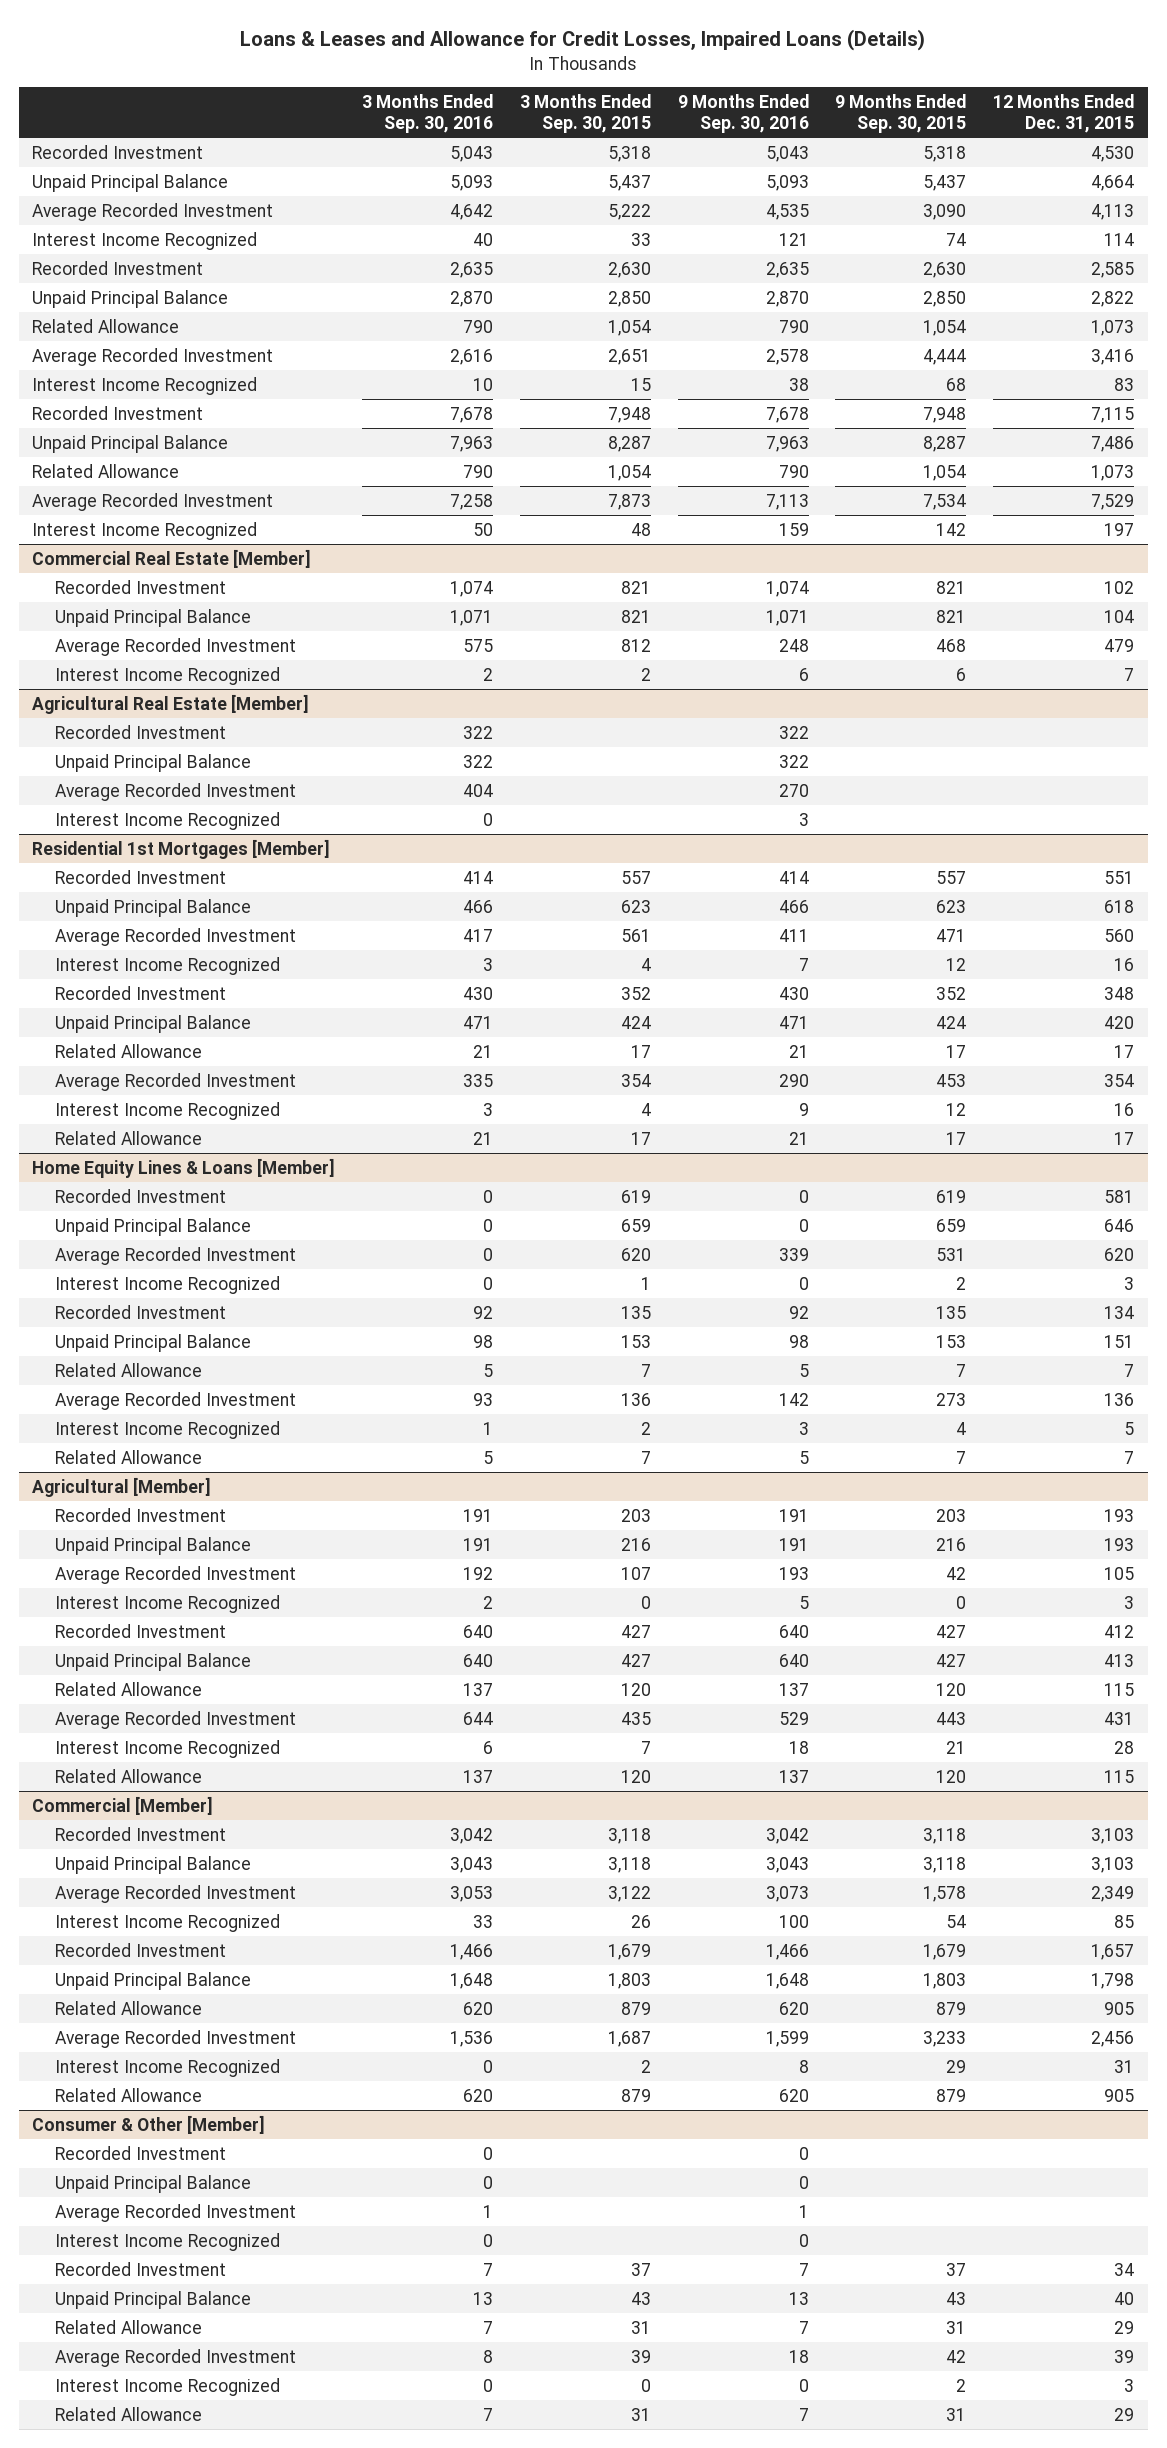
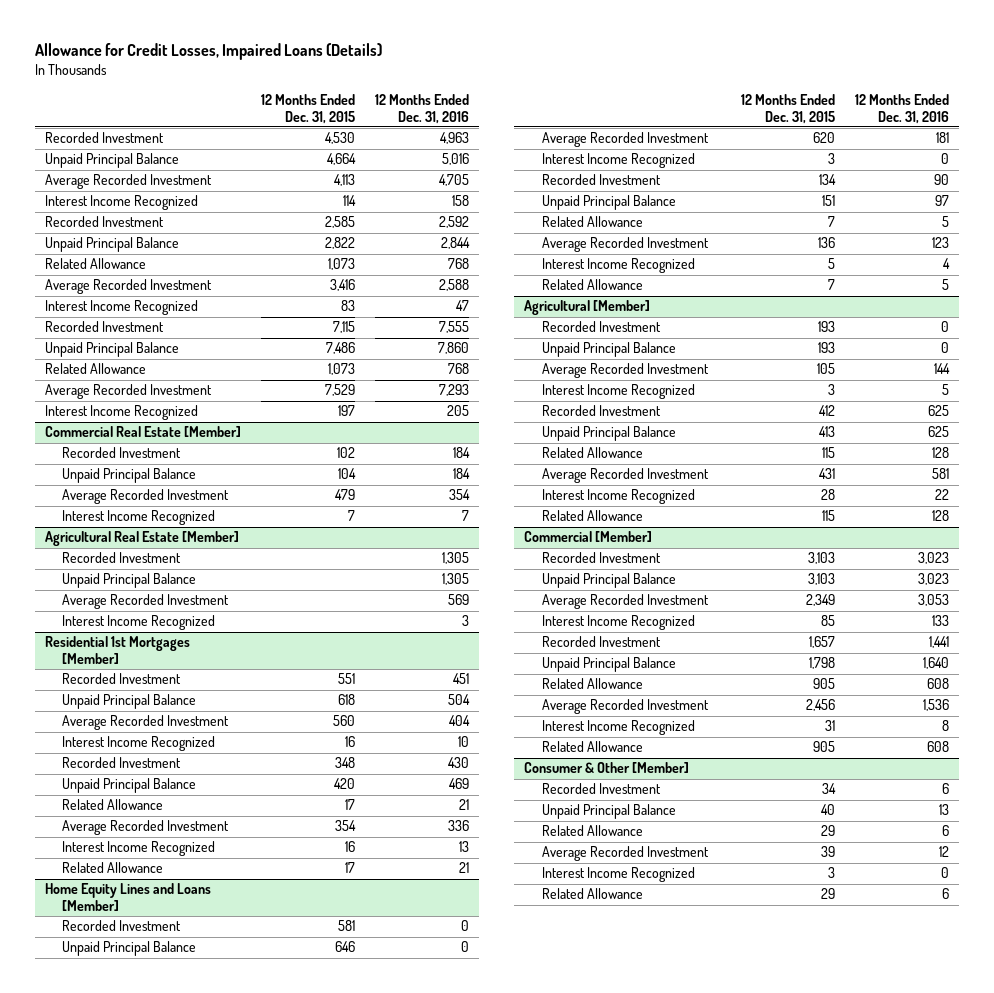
- Loans & Leases and Allowance for Credit Losses, Impaired Loans (Details)
+ Allowance for Credit Losses, Impaired Loans (Details)
- | 3 Months Ended Sep. 30, 2016 | 3 Months Ended Sep. 30, 2015 | 9 Months Ended Sep. 30, 2016 | 9 Months Ended Sep. 30, 2015 | 12 Months Ended Dec. 31, 2015
+ | 12 Months Ended Dec. 31, 2015 | 12 Months Ended Dec. 31, 2016
- Home Equity Lines & Loans [Member]
+ Home Equity Lines and Loans [Member]
@ Consumer & Other [Member]
- Recorded Investment | 0 | | 0 | |
- Unpaid Principal Balance | 0 | | 0 | |
- Average Recorded Investment | 1 | | 1 | |
- Interest Income Recognized | 0 | | 0 | |

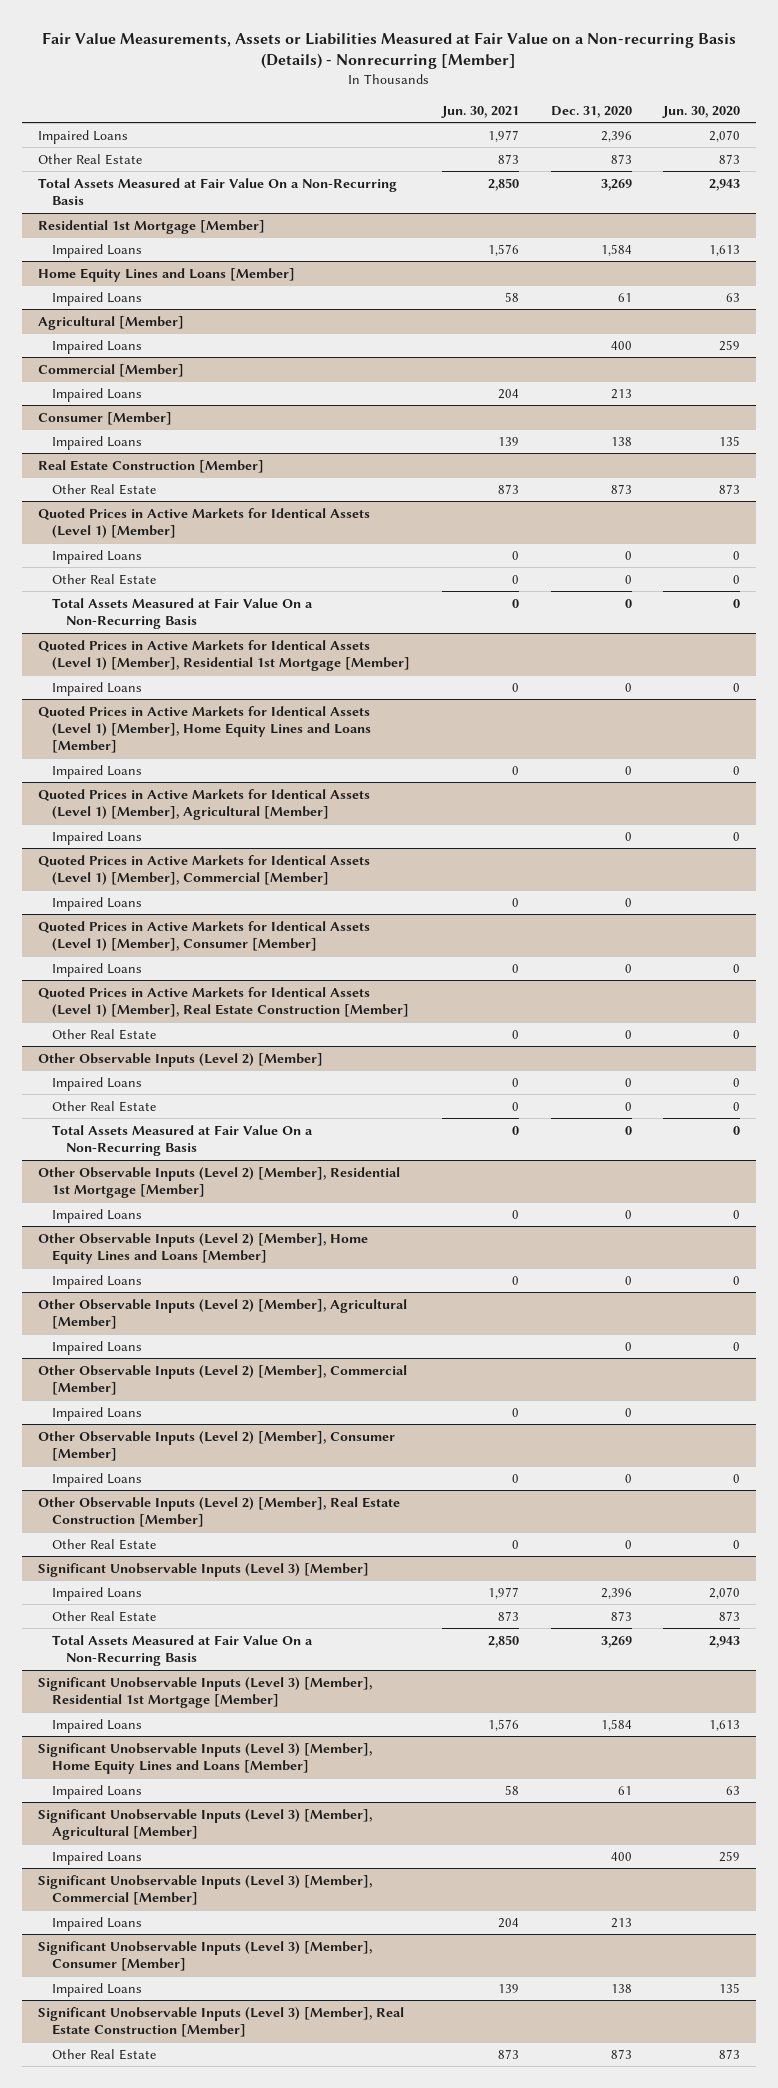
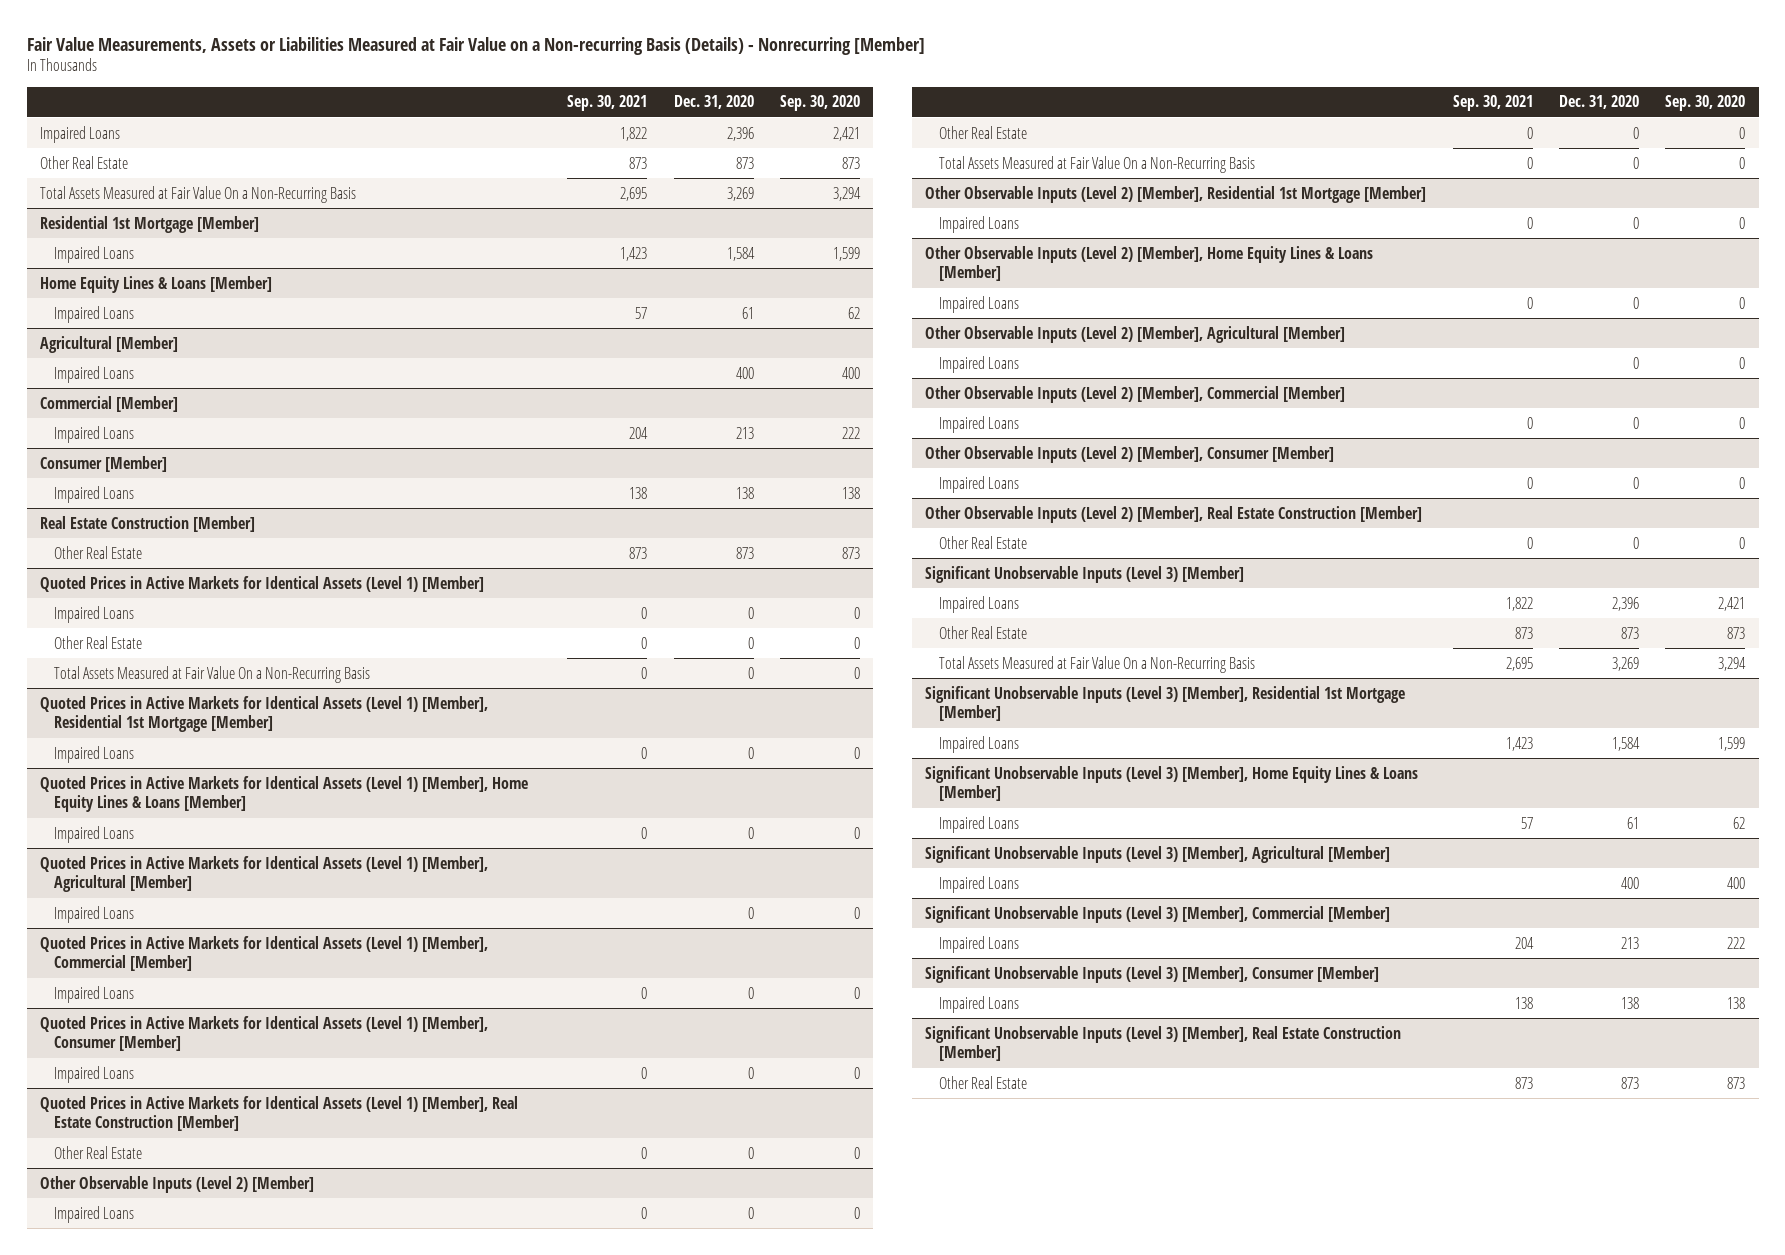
- | Jun. 30, 2021 | Dec. 31, 2020 | Jun. 30, 2020
+ | Sep. 30, 2021 | Dec. 31, 2020 | Sep. 30, 2020
- Home Equity Lines and Loans [Member]
+ Home Equity Lines & Loans [Member]
- Quoted Prices in Active Markets for Identical Assets (Level 1) [Member], Home Equity Lines and Loans [Member]
+ Quoted Prices in Active Markets for Identical Assets (Level 1) [Member], Home Equity Lines & Loans [Member]
- Other Observable Inputs (Level 2) [Member], Home Equity Lines and Loans [Member]
+ Other Observable Inputs (Level 2) [Member], Home Equity Lines & Loans [Member]
- Significant Unobservable Inputs (Level 3) [Member], Home Equity Lines and Loans [Member]
+ Significant Unobservable Inputs (Level 3) [Member], Home Equity Lines & Loans [Member]

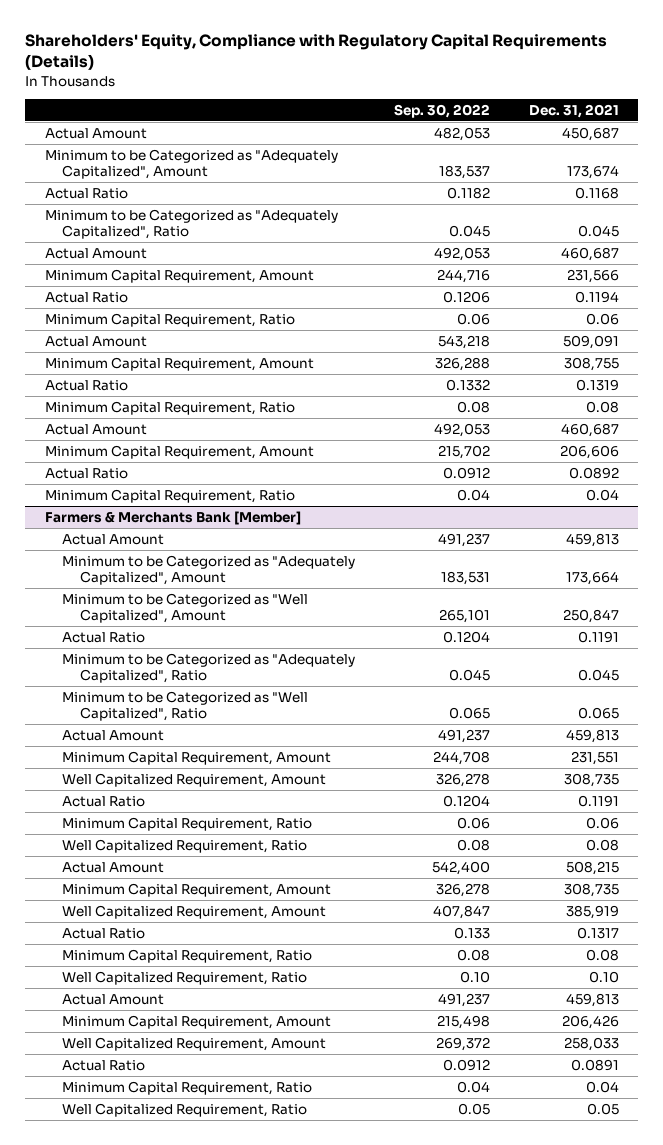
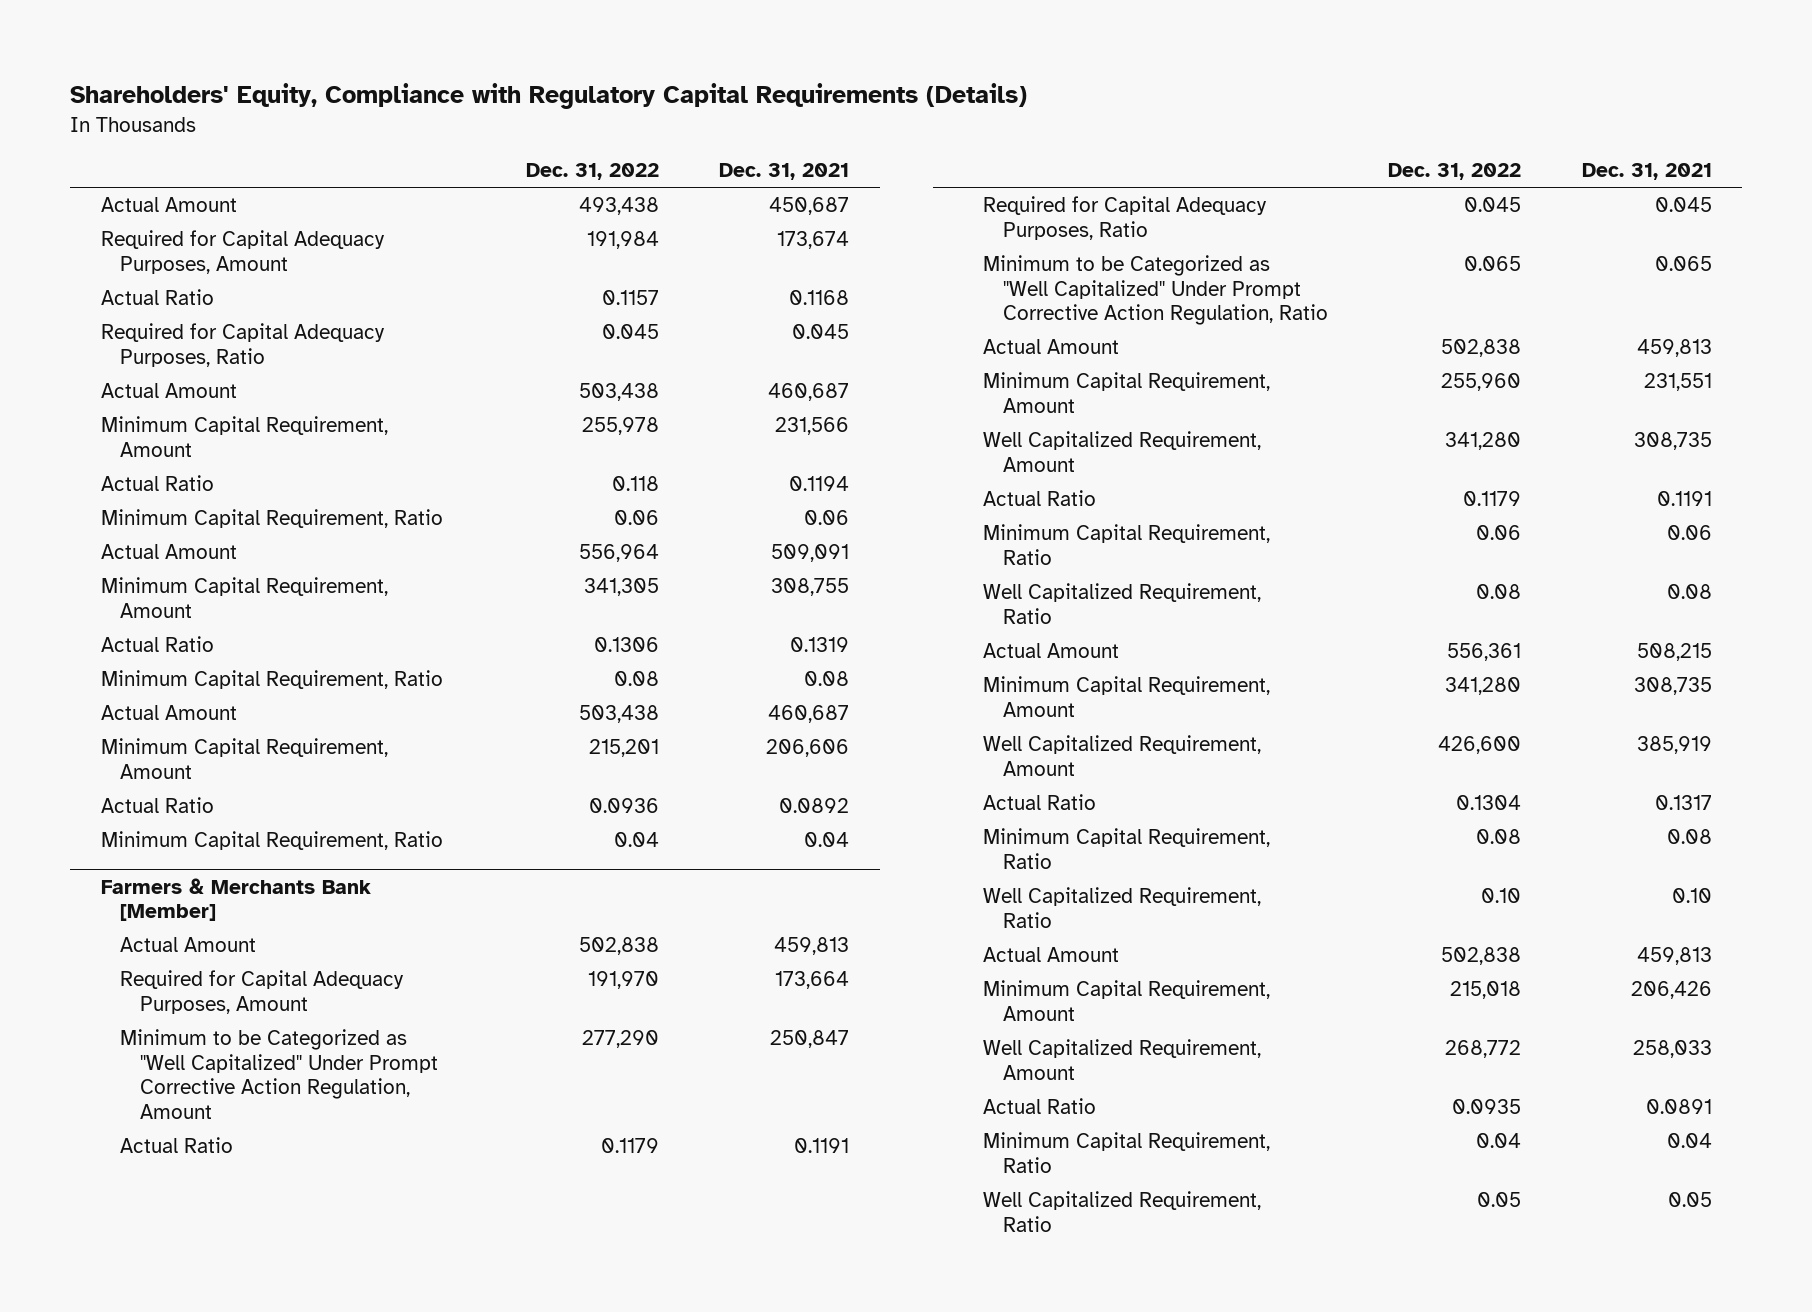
- | Sep. 30, 2022 | Dec. 31, 2021
+ | Dec. 31, 2022 | Dec. 31, 2021
- Minimum to be Categorized as "Adequately Capitalized", Amount | 183,537 | 173,674
+ Required for Capital Adequacy Purposes, Amount | 191,984 | 173,674
- Minimum to be Categorized as "Adequately Capitalized", Ratio | 0.045 | 0.045
+ Required for Capital Adequacy Purposes, Ratio | 0.045 | 0.045
@ Farmers & Merchants Bank [Member]
- Minimum to be Categorized as "Adequately Capitalized", Amount | 183,531 | 173,664
- Minimum to be Categorized as "Well Capitalized", Amount | 265,101 | 250,847
+ Required for Capital Adequacy Purposes, Amount | 191,970 | 173,664
+ Minimum to be Categorized as "Well Capitalized" Under Prompt Corrective Action Regulation, Amount | 277,290 | 250,847
- Minimum to be Categorized as "Adequately Capitalized", Ratio | 0.045 | 0.045
- Minimum to be Categorized as "Well Capitalized", Ratio | 0.065 | 0.065
+ Required for Capital Adequacy Purposes, Ratio | 0.045 | 0.045
+ Minimum to be Categorized as "Well Capitalized" Under Prompt Corrective Action Regulation, Ratio | 0.065 | 0.065

